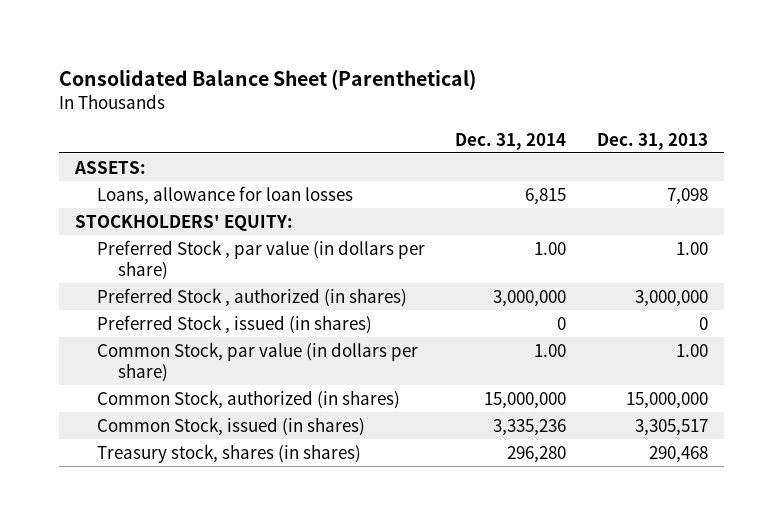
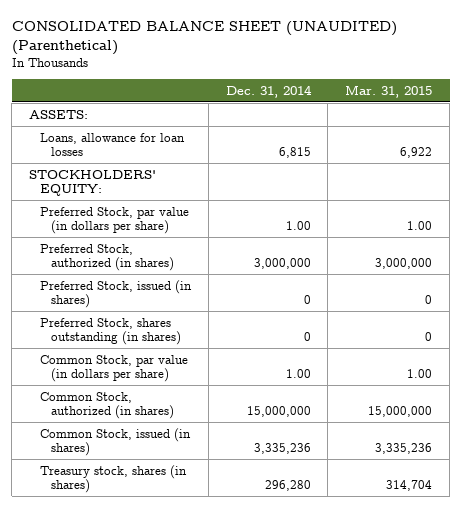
- Consolidated Balance Sheet (Parenthetical)
+ CONSOLIDATED BALANCE SHEET (UNAUDITED) (Parenthetical)
- | Dec. 31, 2014 | Dec. 31, 2013
+ | Dec. 31, 2014 | Mar. 31, 2015
- Preferred Stock , par value (in dollars per share) | 1.00 | 1.00
- Preferred Stock , authorized (in shares) | 3,000,000 | 3,000,000
- Preferred Stock , issued (in shares) | 0 | 0
+ Preferred Stock, par value (in dollars per share) | 1.00 | 1.00
+ Preferred Stock, authorized (in shares) | 3,000,000 | 3,000,000
+ Preferred Stock, issued (in shares) | 0 | 0
+ Preferred Stock, shares outstanding (in shares) | 0 | 0

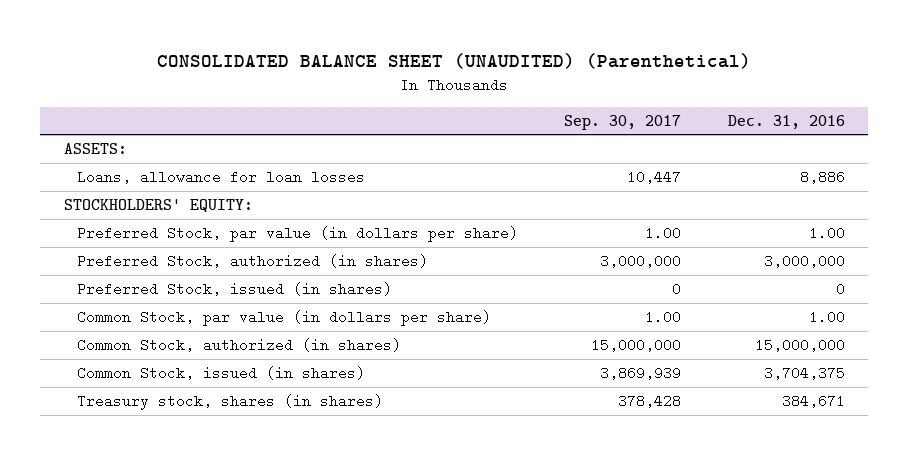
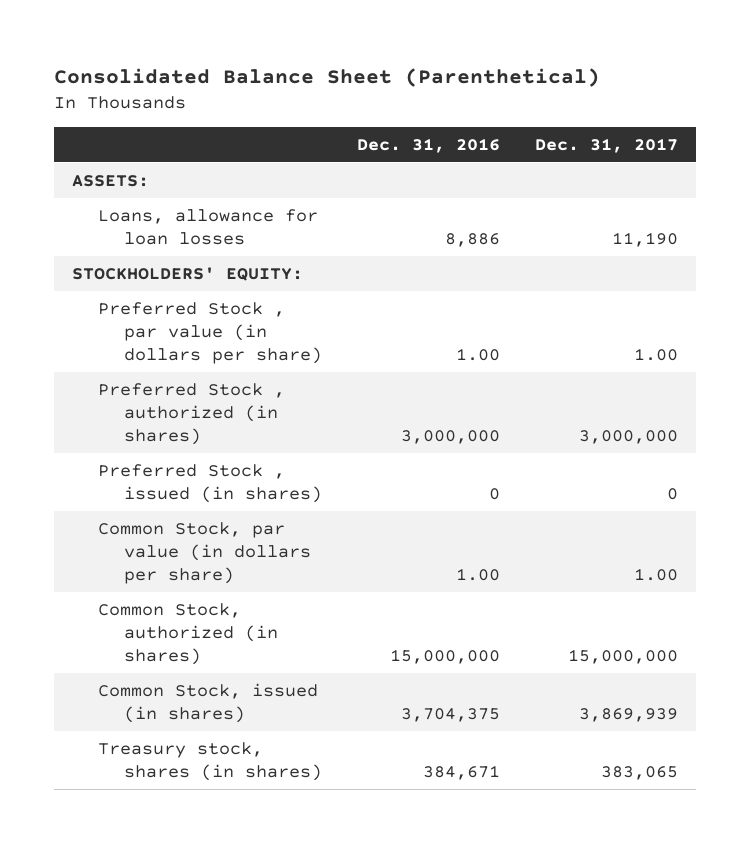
- CONSOLIDATED BALANCE SHEET (UNAUDITED) (Parenthetical)
+ Consolidated Balance Sheet (Parenthetical)
- | Sep. 30, 2017 | Dec. 31, 2016
+ | Dec. 31, 2016 | Dec. 31, 2017
- Preferred Stock, par value (in dollars per share) | 1.00 | 1.00
- Preferred Stock, authorized (in shares) | 3,000,000 | 3,000,000
- Preferred Stock, issued (in shares) | 0 | 0
+ Preferred Stock , par value (in dollars per share) | 1.00 | 1.00
+ Preferred Stock , authorized (in shares) | 3,000,000 | 3,000,000
+ Preferred Stock , issued (in shares) | 0 | 0

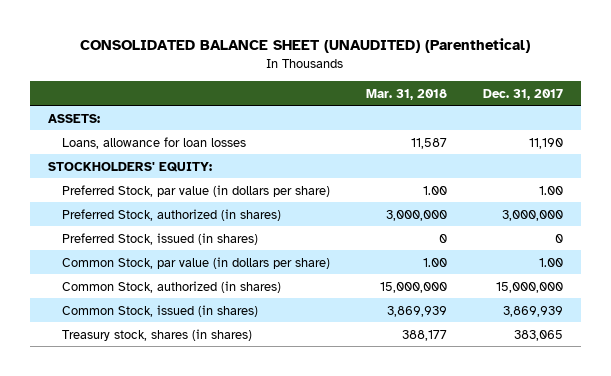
- Consolidated Balance Sheet (Parenthetical)
+ CONSOLIDATED BALANCE SHEET (UNAUDITED) (Parenthetical)
- | Dec. 31, 2016 | Dec. 31, 2017
+ | Mar. 31, 2018 | Dec. 31, 2017
- Preferred Stock , par value (in dollars per share) | 1.00 | 1.00
- Preferred Stock , authorized (in shares) | 3,000,000 | 3,000,000
- Preferred Stock , issued (in shares) | 0 | 0
+ Preferred Stock, par value (in dollars per share) | 1.00 | 1.00
+ Preferred Stock, authorized (in shares) | 3,000,000 | 3,000,000
+ Preferred Stock, issued (in shares) | 0 | 0

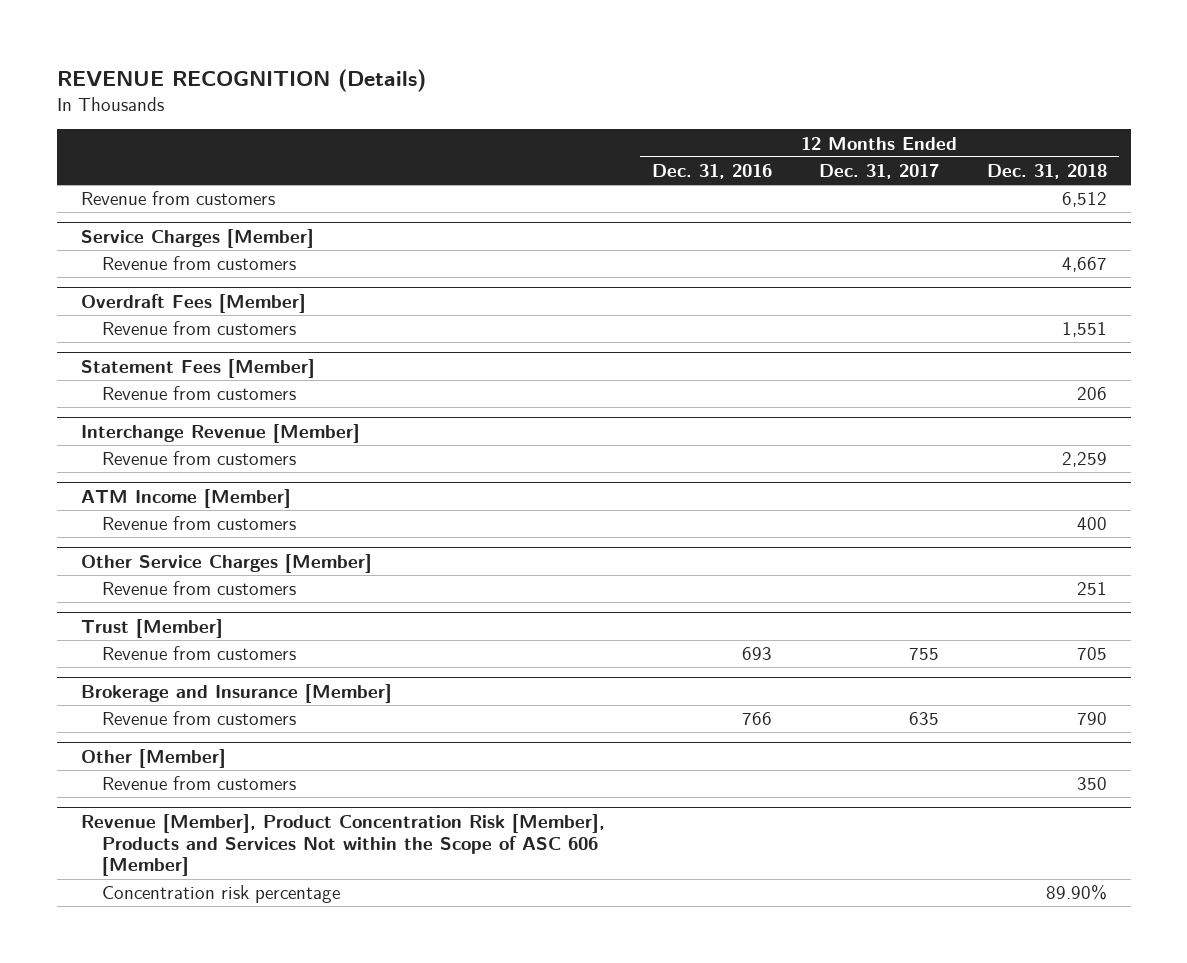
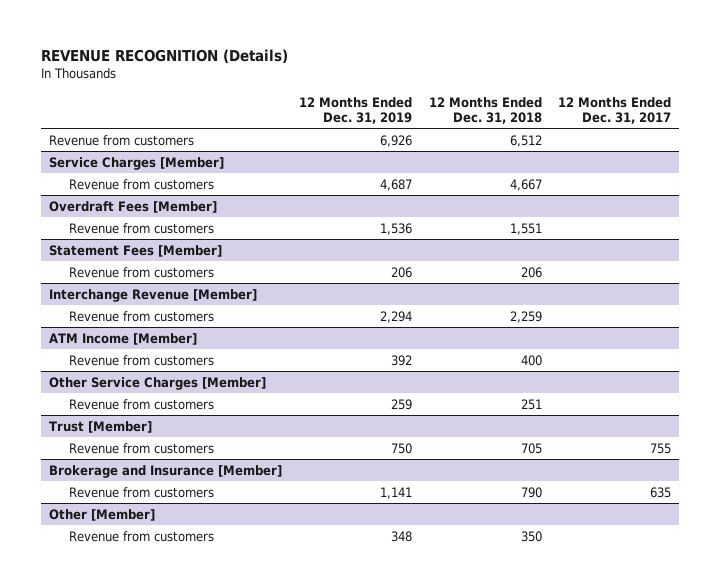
- | 12 Months Ended Dec. 31, 2016 | 12 Months Ended Dec. 31, 2017 | 12 Months Ended Dec. 31, 2018
+ | 12 Months Ended Dec. 31, 2019 | 12 Months Ended Dec. 31, 2018 | 12 Months Ended Dec. 31, 2017
- Revenue [Member], Product Concentration Risk [Member], Products and Services Not within the Scope of ASC 606 [Member]
- Concentration risk percentage | | | 89.90%

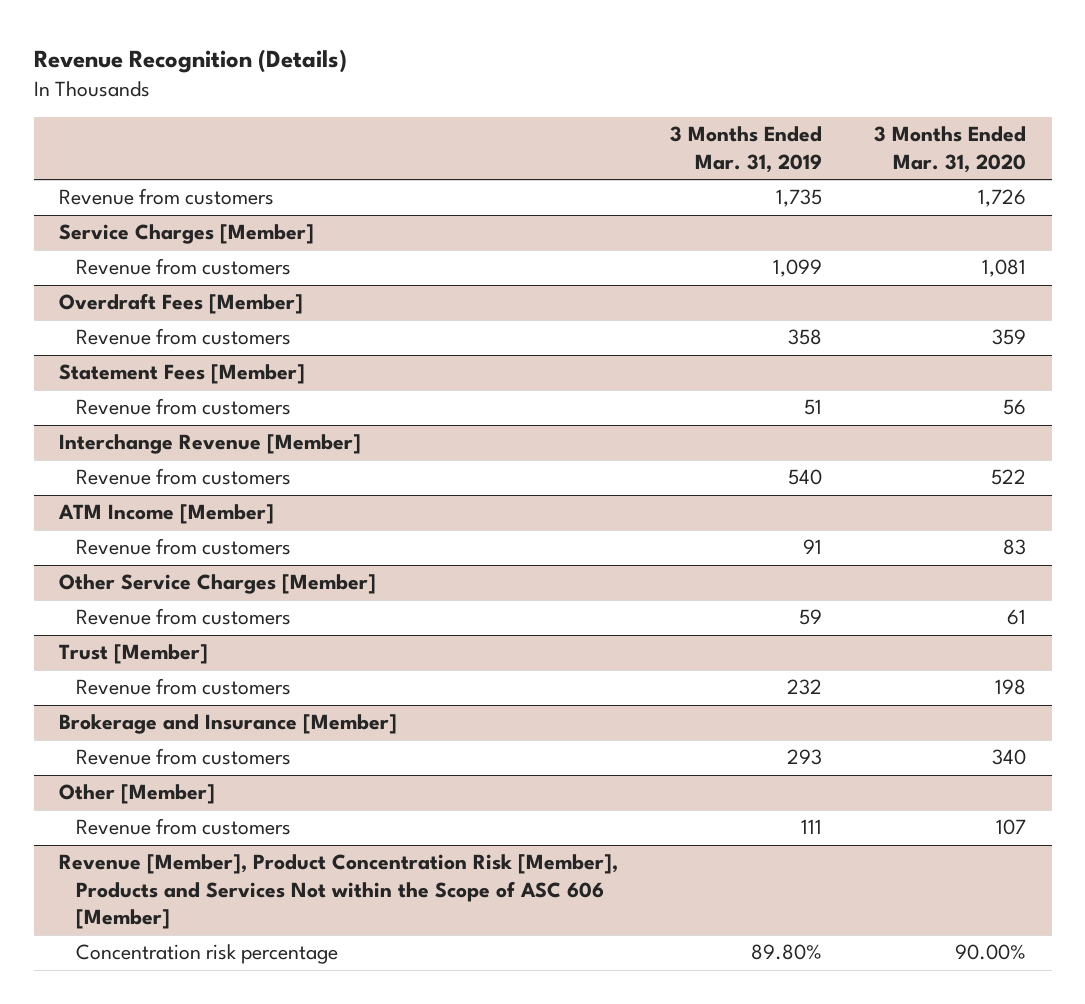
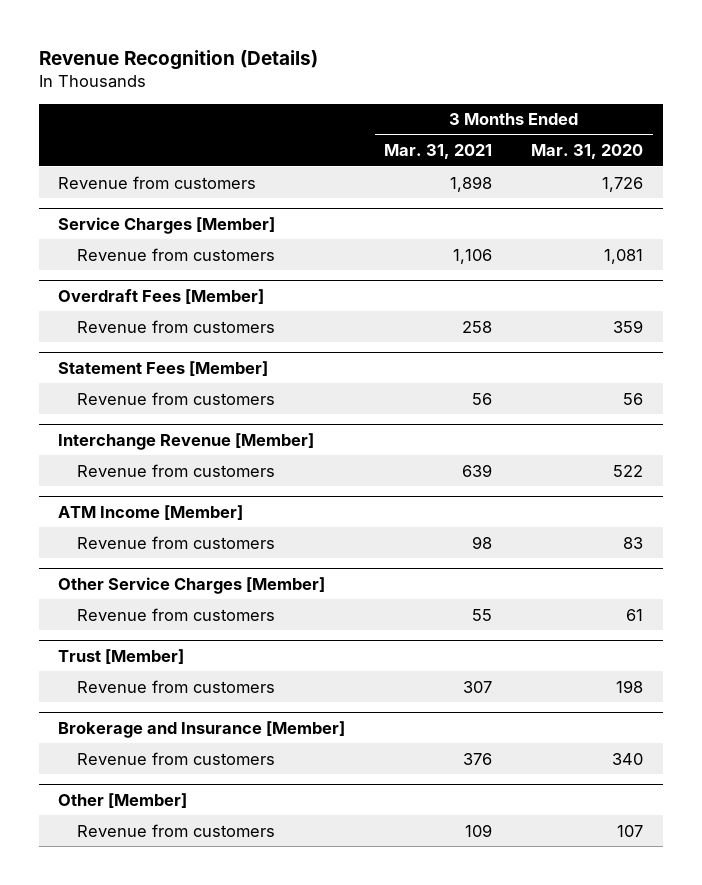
- | 3 Months Ended Mar. 31, 2019 | 3 Months Ended Mar. 31, 2020
+ | 3 Months Ended Mar. 31, 2021 | 3 Months Ended Mar. 31, 2020
- Revenue [Member], Product Concentration Risk [Member], Products and Services Not within the Scope of ASC 606 [Member]
- Concentration risk percentage | 89.80% | 90.00%

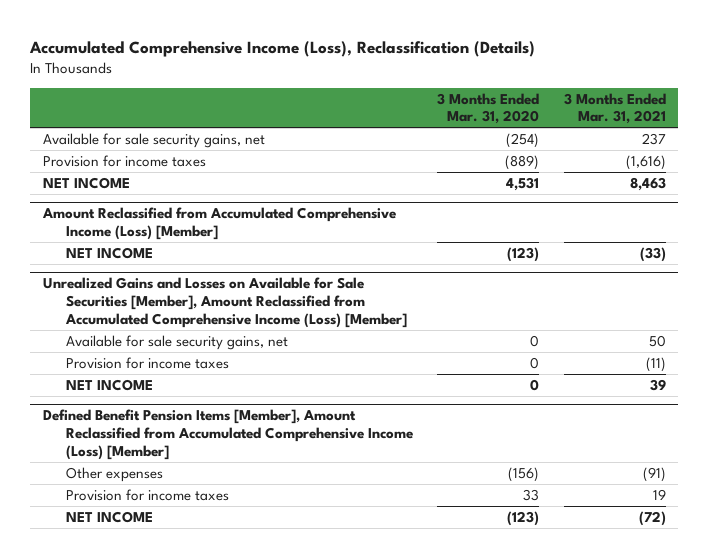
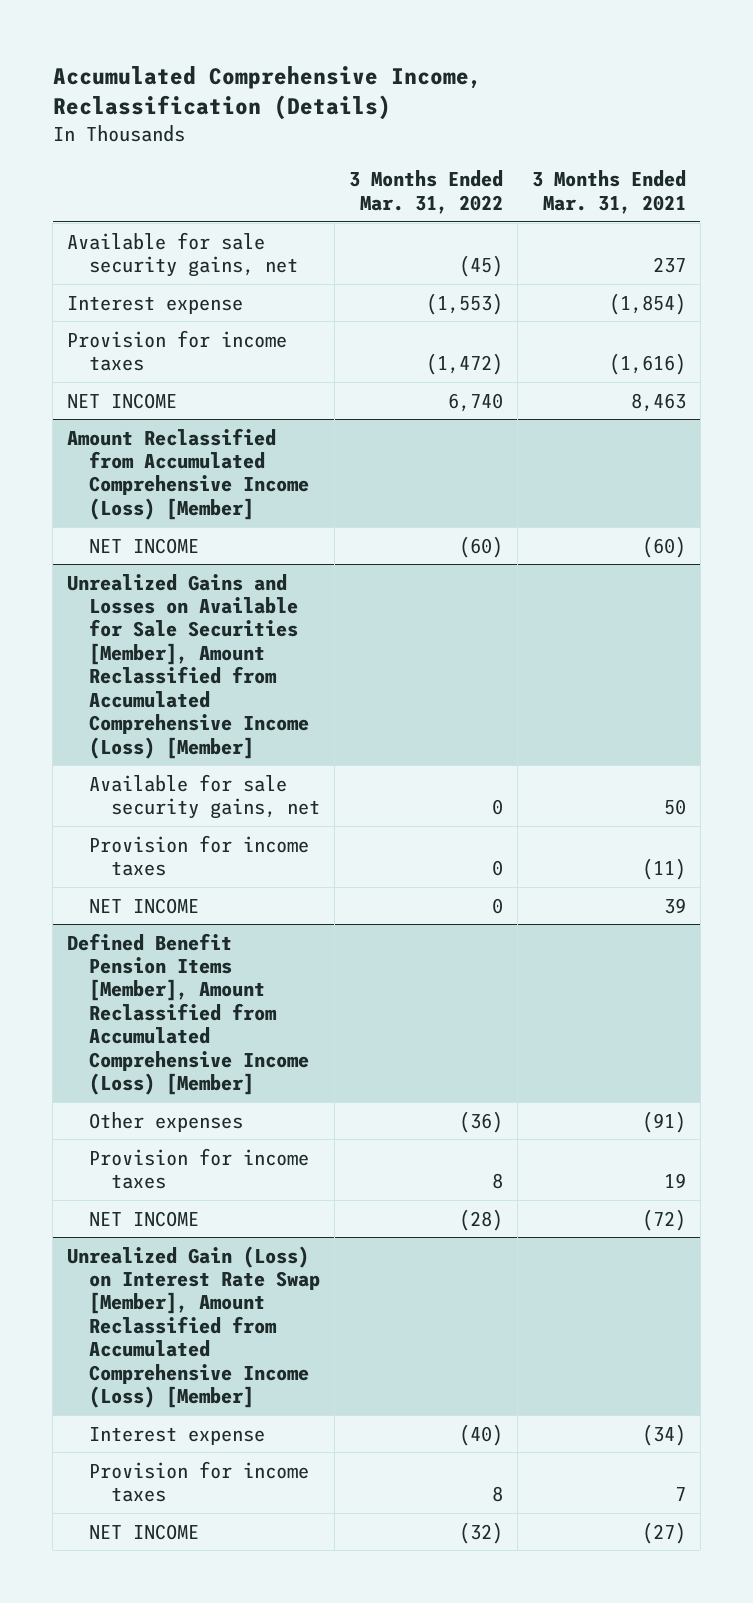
- Accumulated Comprehensive Income (Loss), Reclassification (Details)
+ Accumulated Comprehensive Income, Reclassification (Details)
- | 3 Months Ended Mar. 31, 2020 | 3 Months Ended Mar. 31, 2021
+ | 3 Months Ended Mar. 31, 2022 | 3 Months Ended Mar. 31, 2021
+ Interest expense | (1,553) | (1,854)
@ Amount Reclassified from Accumulated Comprehensive Income (Loss) [Member]
- NET INCOME | (123) | (33)
+ NET INCOME | (60) | (60)
+ Unrealized Gain (Loss) on Interest Rate Swap [Member], Amount Reclassified from Accumulated Comprehensive Income (Loss) [Member]
+ Interest expense | (40) | (34)
+ Provision for income taxes | 8 | 7
+ NET INCOME | (32) | (27)

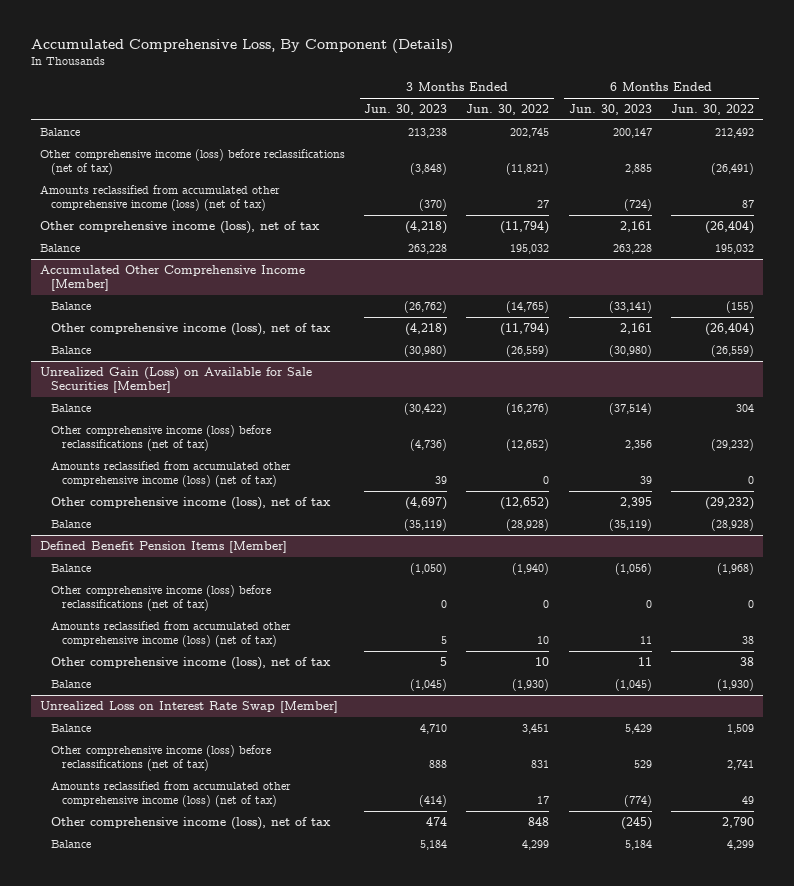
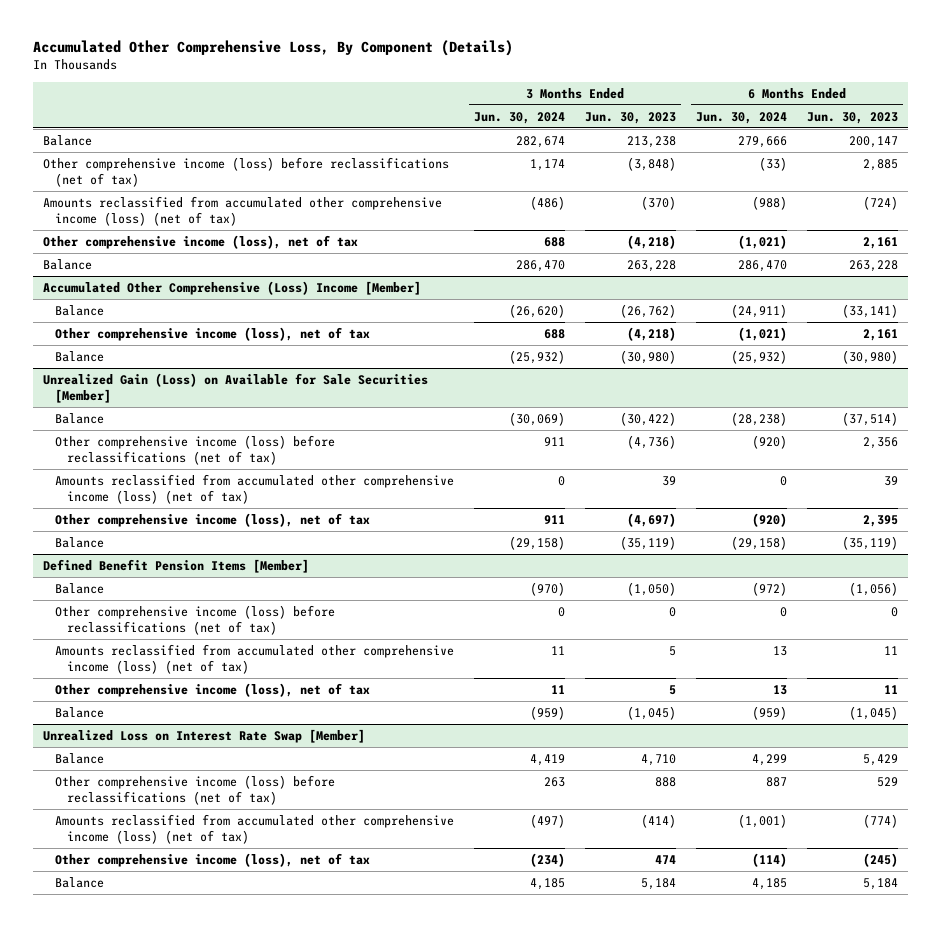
- Accumulated Comprehensive Loss, By Component (Details)
+ Accumulated Other Comprehensive Loss, By Component (Details)
- | 3 Months Ended Jun. 30, 2023 | 3 Months Ended Jun. 30, 2022 | 6 Months Ended Jun. 30, 2023 | 6 Months Ended Jun. 30, 2022
+ | 3 Months Ended Jun. 30, 2024 | 3 Months Ended Jun. 30, 2023 | 6 Months Ended Jun. 30, 2024 | 6 Months Ended Jun. 30, 2023
- Accumulated Other Comprehensive Income [Member]
+ Accumulated Other Comprehensive (Loss) Income [Member]

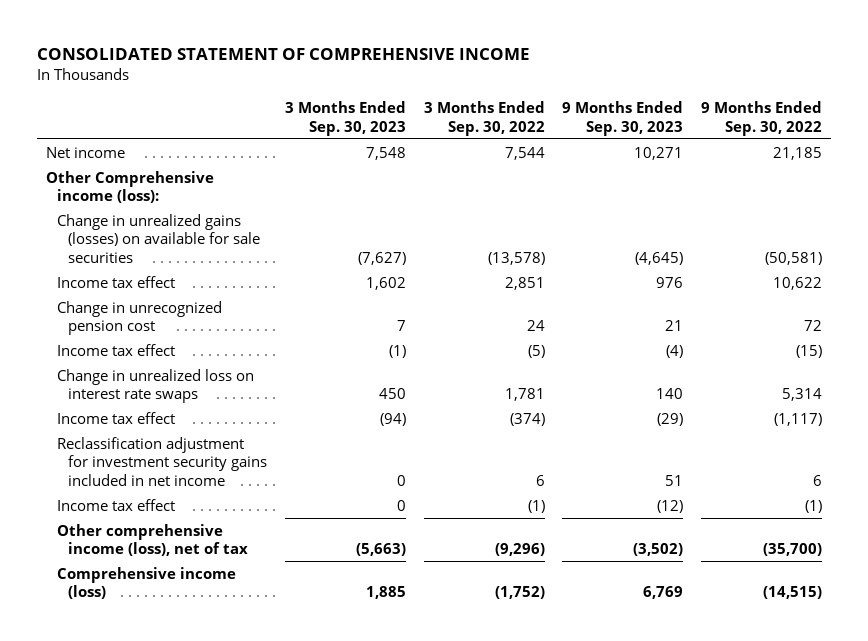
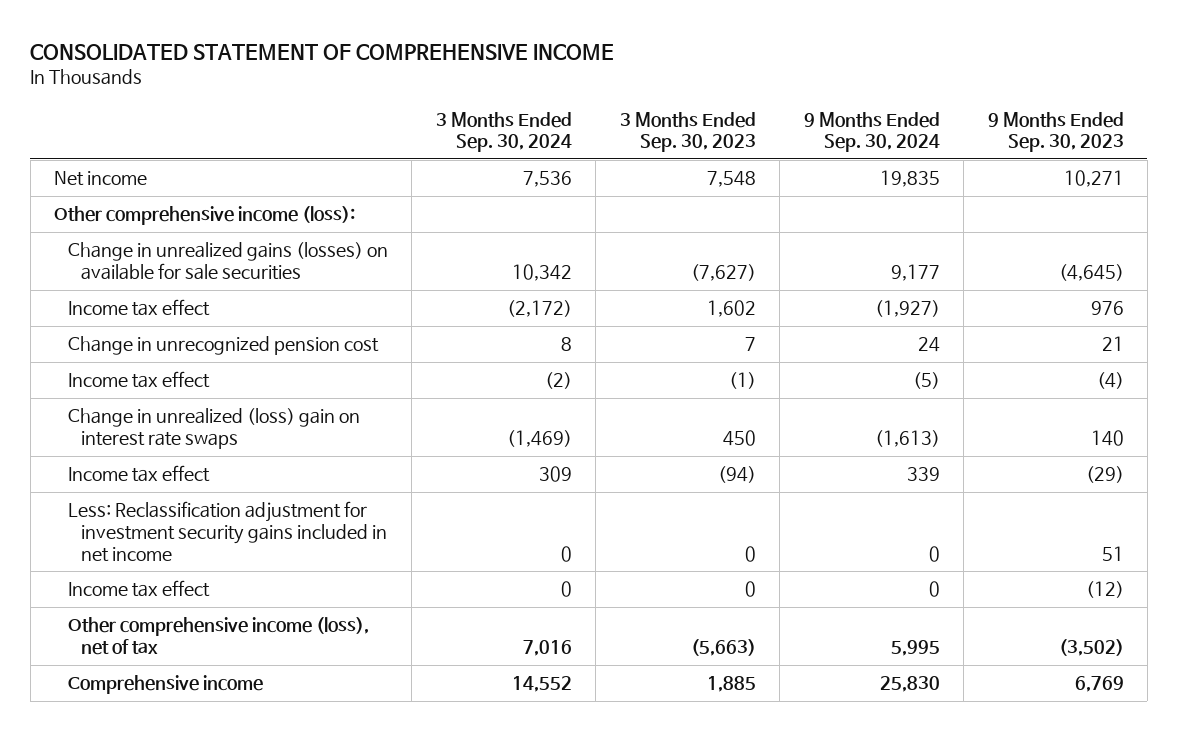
- | 3 Months Ended Sep. 30, 2023 | 3 Months Ended Sep. 30, 2022 | 9 Months Ended Sep. 30, 2023 | 9 Months Ended Sep. 30, 2022
+ | 3 Months Ended Sep. 30, 2024 | 3 Months Ended Sep. 30, 2023 | 9 Months Ended Sep. 30, 2024 | 9 Months Ended Sep. 30, 2023
- Other Comprehensive income (loss):
+ Other comprehensive income (loss):
- Change in unrealized loss on interest rate swaps | 450 | 1,781 | 140 | 5,314
+ Change in unrealized (loss) gain on interest rate swaps | (1,469) | 450 | (1,613) | 140
- Reclassification adjustment for investment security gains included in net income | 0 | 6 | 51 | 6
+ Less: Reclassification adjustment for investment security gains included in net income | 0 | 0 | 0 | 51
- Comprehensive income (loss) | 1,885 | (1,752) | 6,769 | (14,515)
+ Comprehensive income | 14,552 | 1,885 | 25,830 | 6,769

